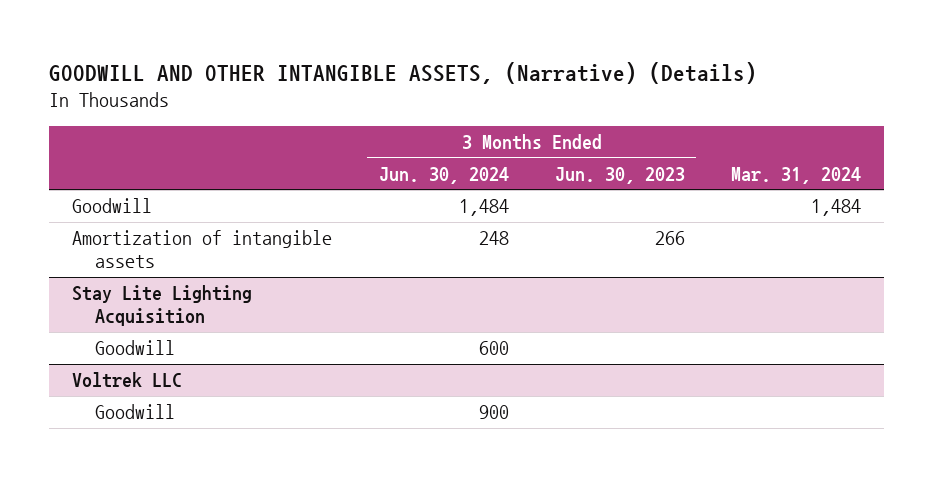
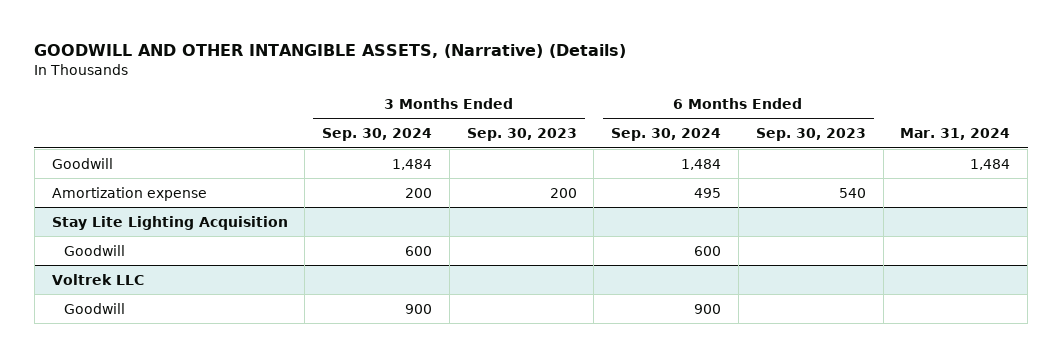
- | 3 Months Ended Jun. 30, 2024 | 3 Months Ended Jun. 30, 2023 | Mar. 31, 2024
+ | 3 Months Ended Sep. 30, 2024 | 3 Months Ended Sep. 30, 2023 | 6 Months Ended Sep. 30, 2024 | 6 Months Ended Sep. 30, 2023 | Mar. 31, 2024
- Amortization of intangible assets | 248 | 266 |
+ Amortization expense | 200 | 200 | 495 | 540 |

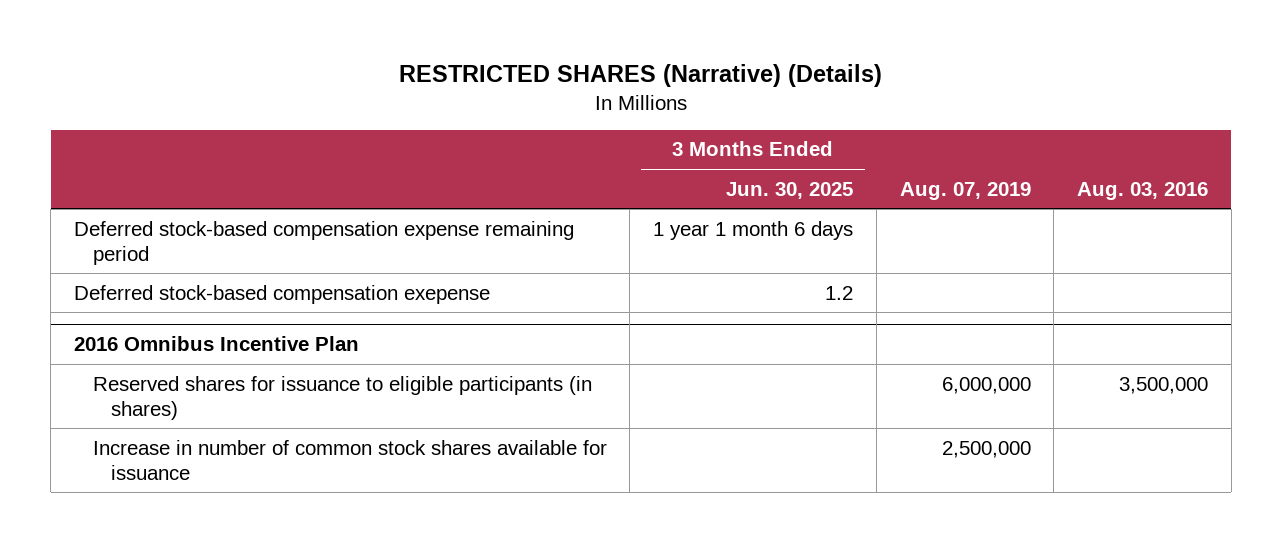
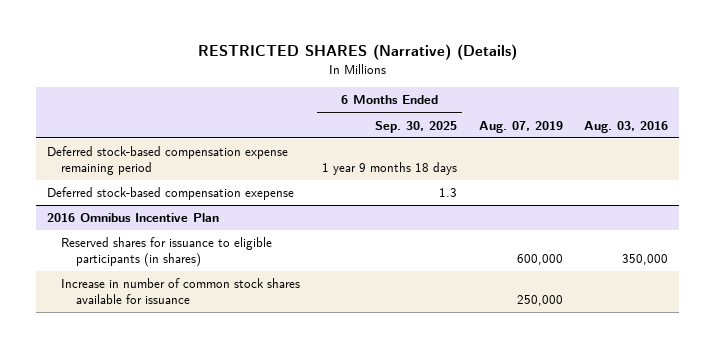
- | 3 Months Ended Jun. 30, 2025 | Aug. 07, 2019 | Aug. 03, 2016
+ | 6 Months Ended Sep. 30, 2025 | Aug. 07, 2019 | Aug. 03, 2016
@ 2016 Omnibus Incentive Plan
- Reserved shares for issuance to eligible participants (in shares) | | 6,000,000 | 3,500,000
- Increase in number of common stock shares available for issuance | | 2,500,000 |
+ Reserved shares for issuance to eligible participants (in shares) | | 600,000 | 350,000
+ Increase in number of common stock shares available for issuance | | 250,000 |

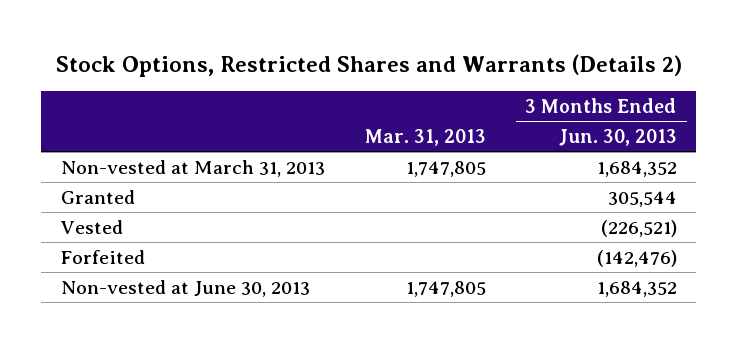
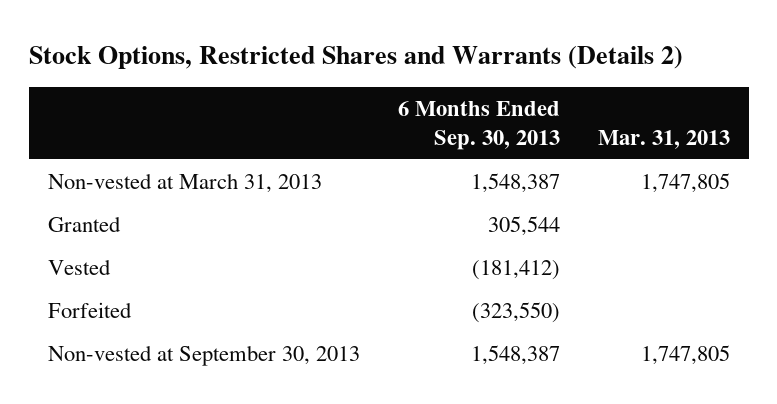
- | Mar. 31, 2013 | 3 Months Ended Jun. 30, 2013
+ | 6 Months Ended Sep. 30, 2013 | Mar. 31, 2013
- Non-vested at June 30, 2013 | 1,747,805 | 1,684,352
+ Non-vested at September 30, 2013 | 1,548,387 | 1,747,805

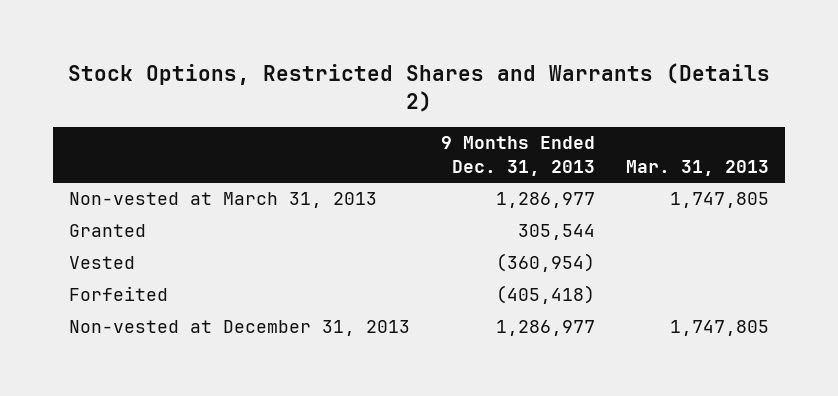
- | 6 Months Ended Sep. 30, 2013 | Mar. 31, 2013
+ | 9 Months Ended Dec. 31, 2013 | Mar. 31, 2013
- Non-vested at September 30, 2013 | 1,548,387 | 1,747,805
+ Non-vested at December 31, 2013 | 1,286,977 | 1,747,805

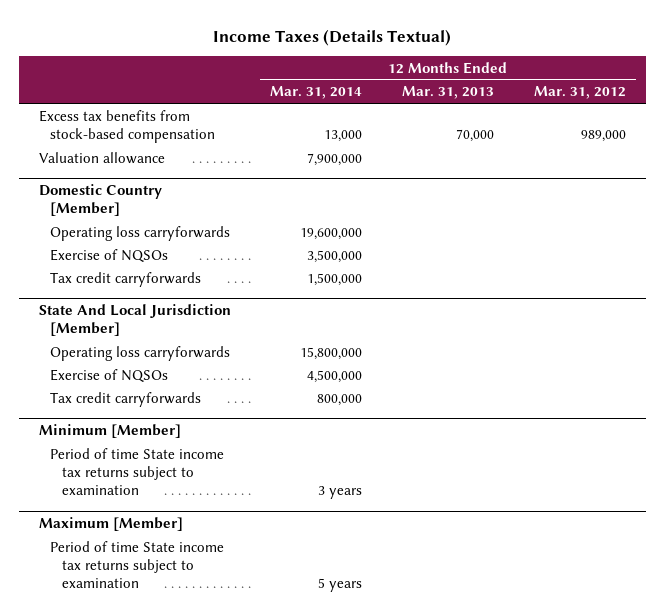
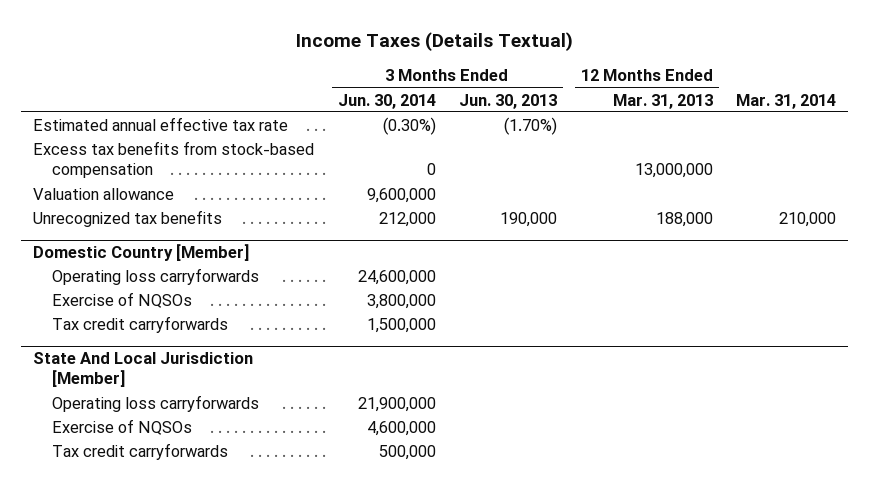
- | 12 Months Ended Mar. 31, 2014 | 12 Months Ended Mar. 31, 2013 | 12 Months Ended Mar. 31, 2012
+ | 3 Months Ended Jun. 30, 2014 | 3 Months Ended Jun. 30, 2013 | 12 Months Ended Mar. 31, 2013 | Mar. 31, 2014
- Excess tax benefits from stock-based compensation | 13,000 | 70,000 | 989,000
+ Estimated annual effective tax rate | (0.30%) | (1.70%) | |
+ Excess tax benefits from stock-based compensation | 0 | | 13,000,000 |
+ Unrecognized tax benefits | 212,000 | 190,000 | 188,000 | 210,000
- Minimum [Member]
- Period of time State income tax returns subject to examination | 3 years | |
- Maximum [Member]
- Period of time State income tax returns subject to examination | 5 years | |

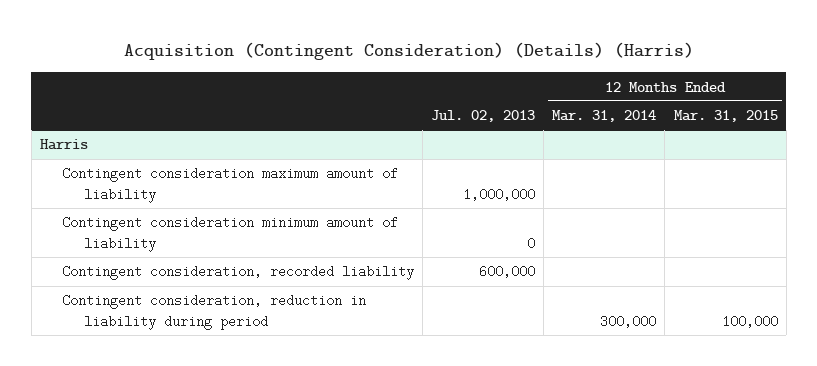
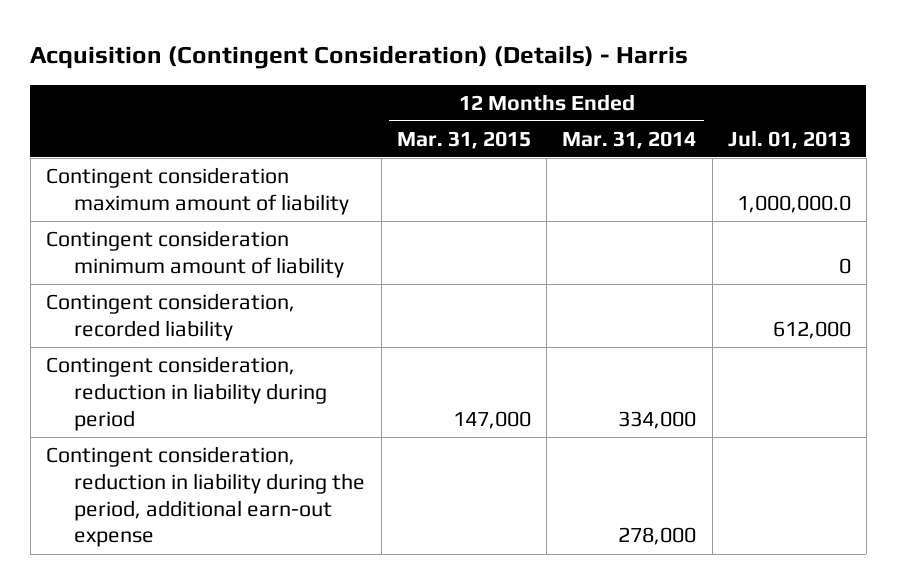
- Acquisition (Contingent Consideration) (Details) (Harris)
+ Acquisition (Contingent Consideration) (Details) - Harris
- | Jul. 02, 2013 | 12 Months Ended Mar. 31, 2014 | 12 Months Ended Mar. 31, 2015
+ | 12 Months Ended Mar. 31, 2015 | 12 Months Ended Mar. 31, 2014 | Jul. 01, 2013
- Harris
- Contingent consideration maximum amount of liability | 1,000,000 | |
- Contingent consideration minimum amount of liability | 0 | |
- Contingent consideration, recorded liability | 600,000 | |
- Contingent consideration, reduction in liability during period | | 300,000 | 100,000
+ Contingent consideration maximum amount of liability | | | 1,000,000.0
+ Contingent consideration minimum amount of liability | | | 0
+ Contingent consideration, recorded liability | | | 612,000
+ Contingent consideration, reduction in liability during period | 147,000 | 334,000 |
+ Contingent consideration, reduction in liability during the period, additional earn-out expense | | 278,000 |

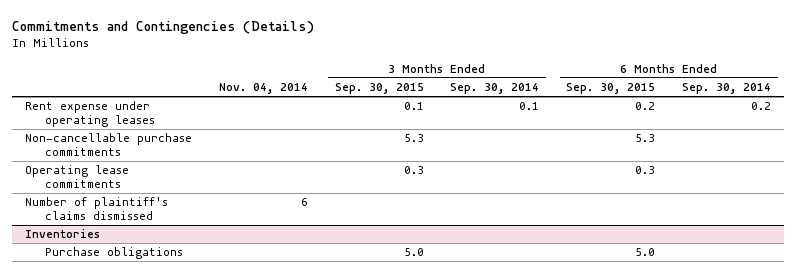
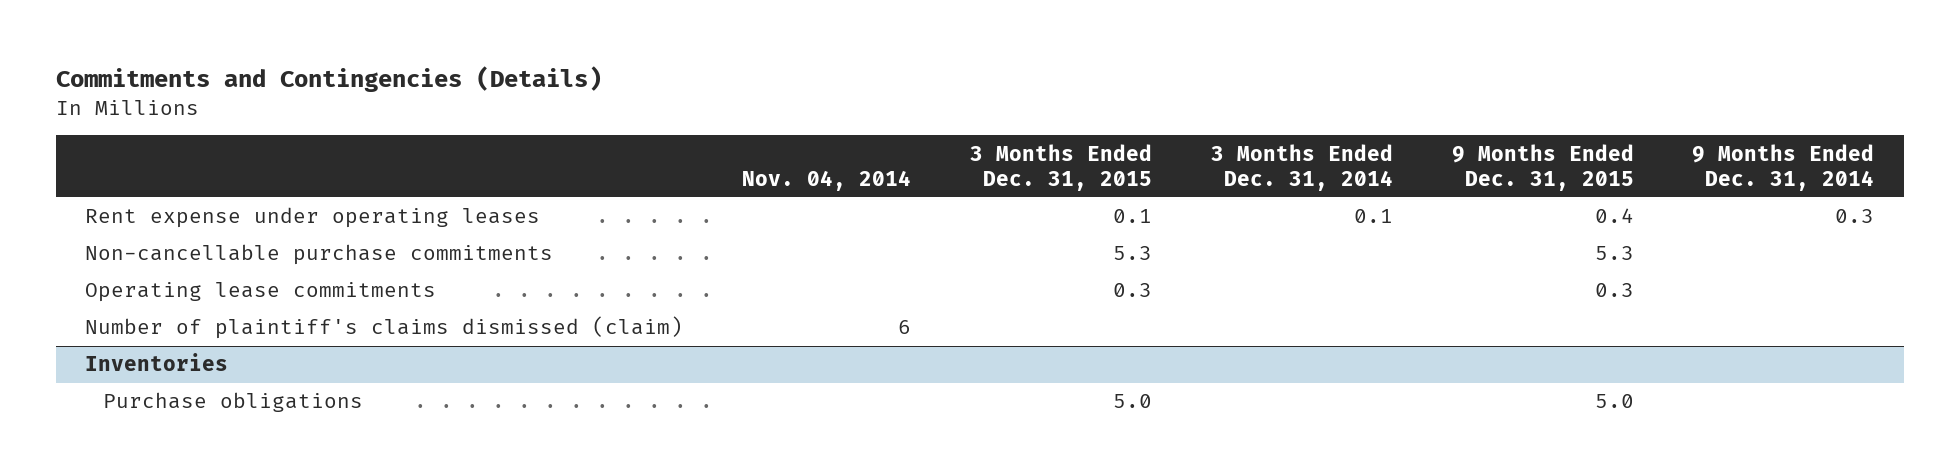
- | Nov. 04, 2014 | 3 Months Ended Sep. 30, 2015 | 3 Months Ended Sep. 30, 2014 | 6 Months Ended Sep. 30, 2015 | 6 Months Ended Sep. 30, 2014
+ | Nov. 04, 2014 | 3 Months Ended Dec. 31, 2015 | 3 Months Ended Dec. 31, 2014 | 9 Months Ended Dec. 31, 2015 | 9 Months Ended Dec. 31, 2014
- Number of plaintiff's claims dismissed | 6 | | | |
+ Number of plaintiff's claims dismissed (claim) | 6 | | | |

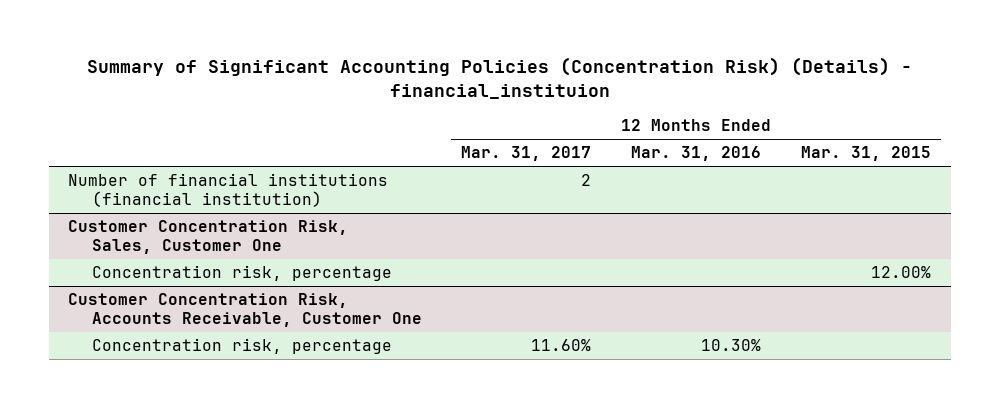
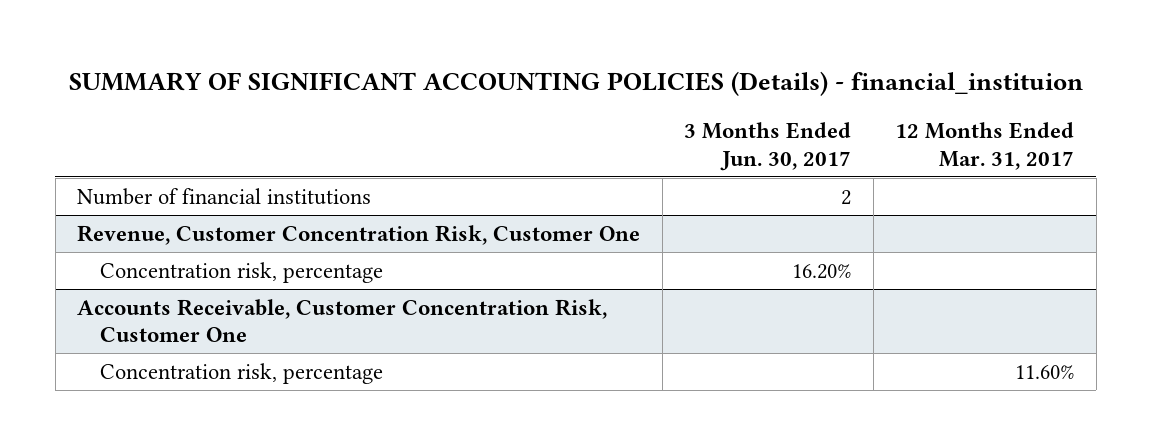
- Summary of Significant Accounting Policies (Concentration Risk) (Details) - financial_instituion
+ SUMMARY OF SIGNIFICANT ACCOUNTING POLICIES (Details) - financial_instituion
- | 12 Months Ended Mar. 31, 2017 | 12 Months Ended Mar. 31, 2016 | 12 Months Ended Mar. 31, 2015
+ | 3 Months Ended Jun. 30, 2017 | 12 Months Ended Mar. 31, 2017
- Number of financial institutions (financial institution) | 2 | |
- Customer Concentration Risk, Sales, Customer One
+ Number of financial institutions | 2 |
+ Revenue, Customer Concentration Risk, Customer One
- Customer Concentration Risk, Accounts Receivable, Customer One
+ Accounts Receivable, Customer Concentration Risk, Customer One

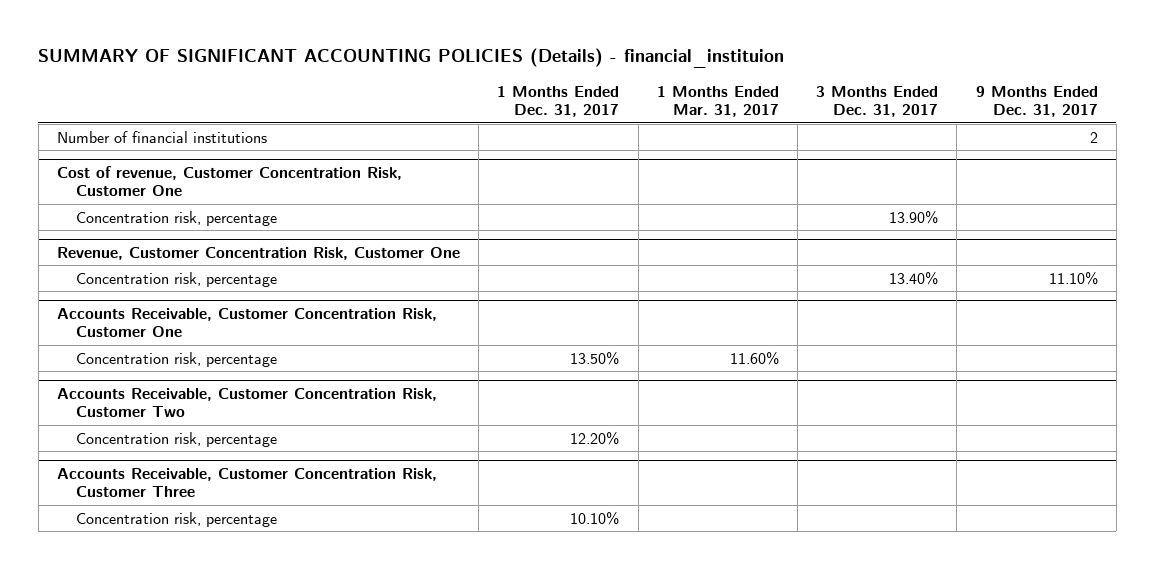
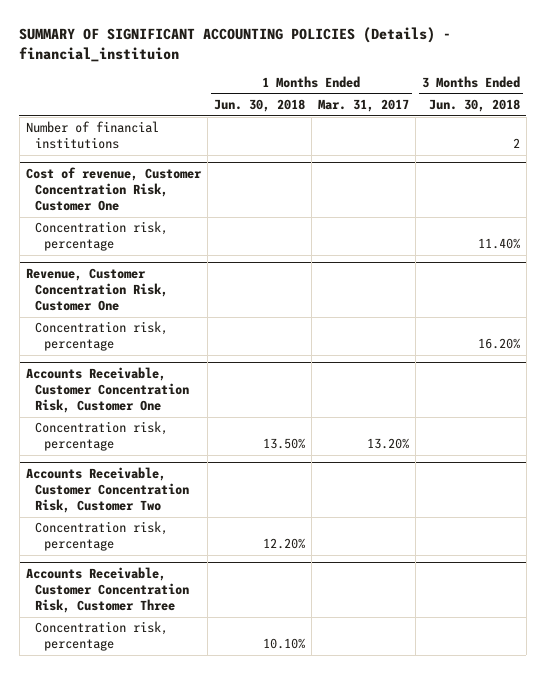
- | 1 Months Ended Dec. 31, 2017 | 1 Months Ended Mar. 31, 2017 | 3 Months Ended Dec. 31, 2017 | 9 Months Ended Dec. 31, 2017
+ | 1 Months Ended Jun. 30, 2018 | 1 Months Ended Mar. 31, 2017 | 3 Months Ended Jun. 30, 2018
@ Accounts Receivable, Customer Concentration Risk, Customer One
- Concentration risk, percentage | 13.50% | 11.60% | |
+ Concentration risk, percentage | 13.50% | 13.20% |

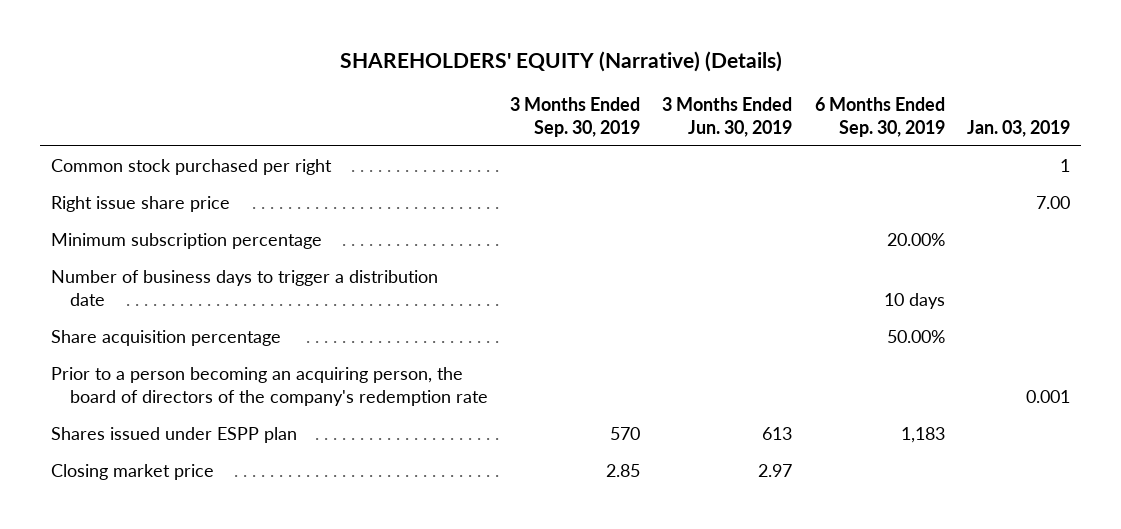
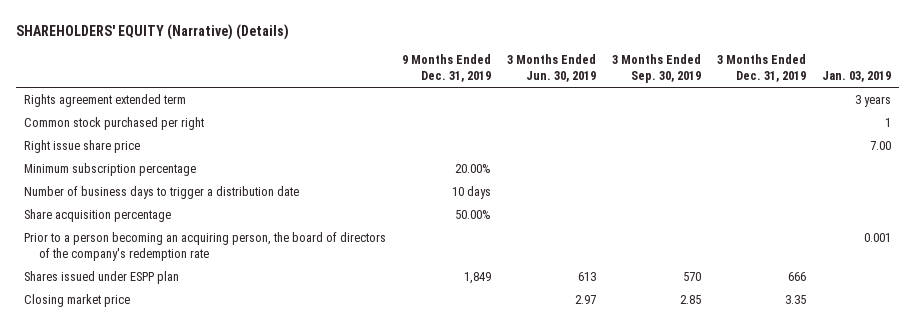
- | 3 Months Ended Sep. 30, 2019 | 3 Months Ended Jun. 30, 2019 | 6 Months Ended Sep. 30, 2019 | Jan. 03, 2019
+ | 9 Months Ended Dec. 31, 2019 | 3 Months Ended Jun. 30, 2019 | 3 Months Ended Sep. 30, 2019 | 3 Months Ended Dec. 31, 2019 | Jan. 03, 2019
+ Rights agreement extended term | | | | | 3 years

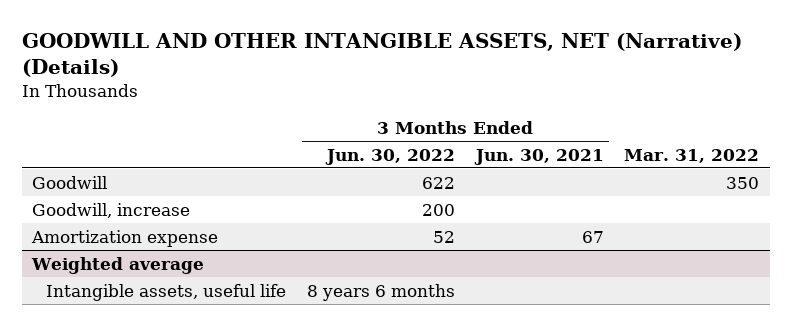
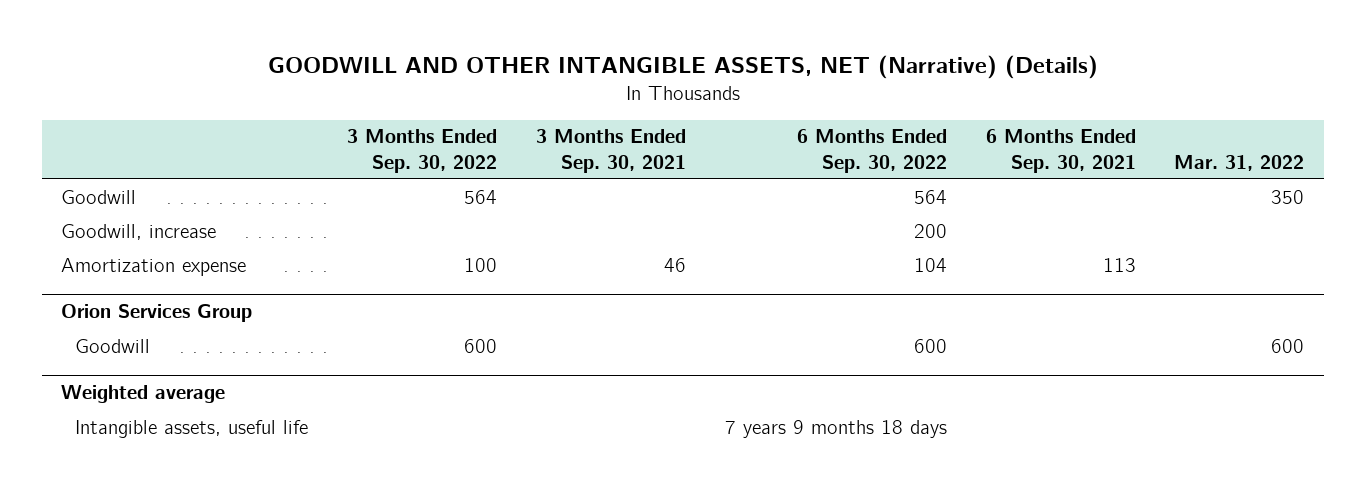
- | 3 Months Ended Jun. 30, 2022 | 3 Months Ended Jun. 30, 2021 | Mar. 31, 2022
+ | 3 Months Ended Sep. 30, 2022 | 3 Months Ended Sep. 30, 2021 | 6 Months Ended Sep. 30, 2022 | 6 Months Ended Sep. 30, 2021 | Mar. 31, 2022
+ Orion Services Group
+ Goodwill | 600 | | 600 | | 600

